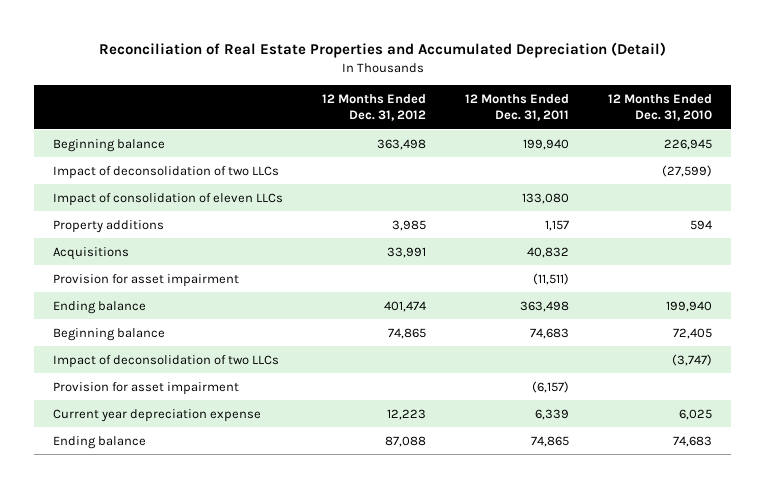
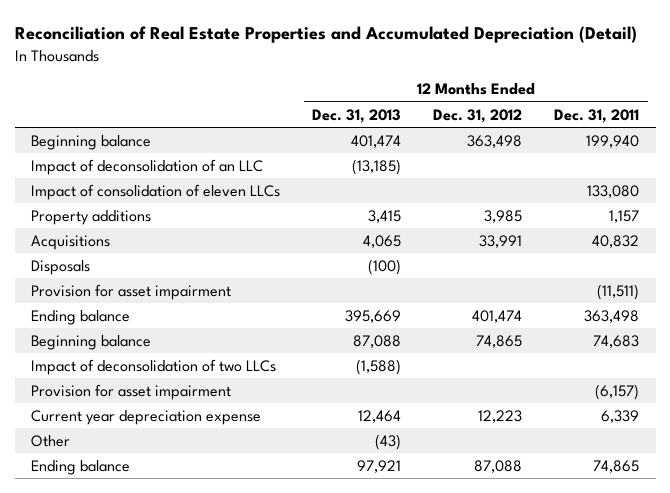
- | 12 Months Ended Dec. 31, 2012 | 12 Months Ended Dec. 31, 2011 | 12 Months Ended Dec. 31, 2010
+ | 12 Months Ended Dec. 31, 2013 | 12 Months Ended Dec. 31, 2012 | 12 Months Ended Dec. 31, 2011
- Impact of deconsolidation of two LLCs | | | (27,599)
+ Impact of deconsolidation of an LLC | (13,185) | |
+ Disposals | (100) | |
+ Other | (43) | |

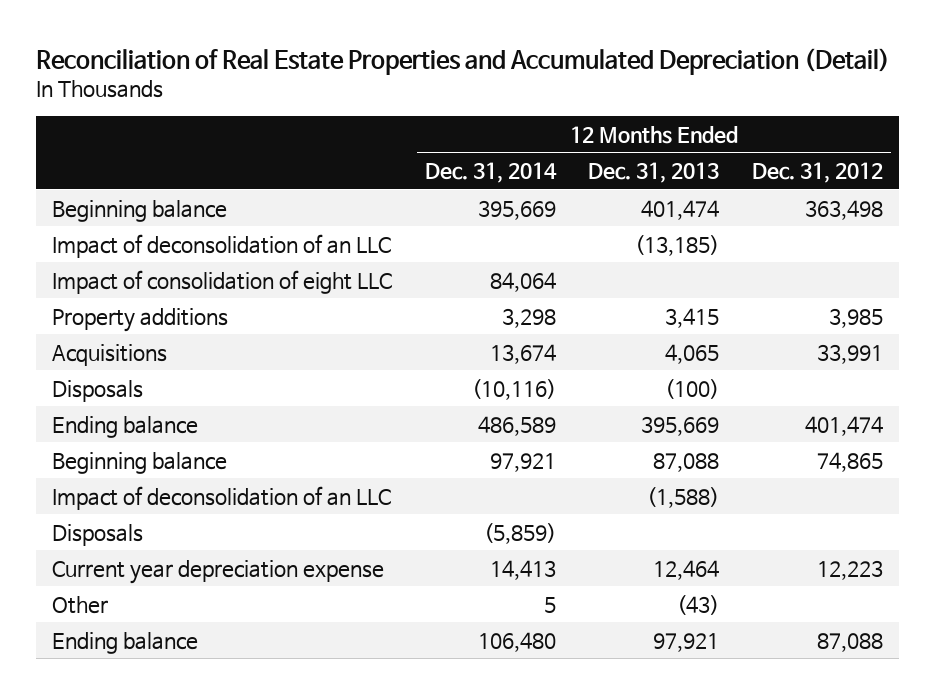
- | 12 Months Ended Dec. 31, 2013 | 12 Months Ended Dec. 31, 2012 | 12 Months Ended Dec. 31, 2011
+ | 12 Months Ended Dec. 31, 2014 | 12 Months Ended Dec. 31, 2013 | 12 Months Ended Dec. 31, 2012
- Impact of consolidation of eleven LLCs | | | 133,080
+ Impact of consolidation of eight LLC | 84,064 | |
- Provision for asset impairment | | | (11,511)
- Impact of deconsolidation of two LLCs | (1,588) | |
- Provision for asset impairment | | | (6,157)
+ Impact of deconsolidation of an LLC | | (1,588) |
+ Disposals | (5,859) | |

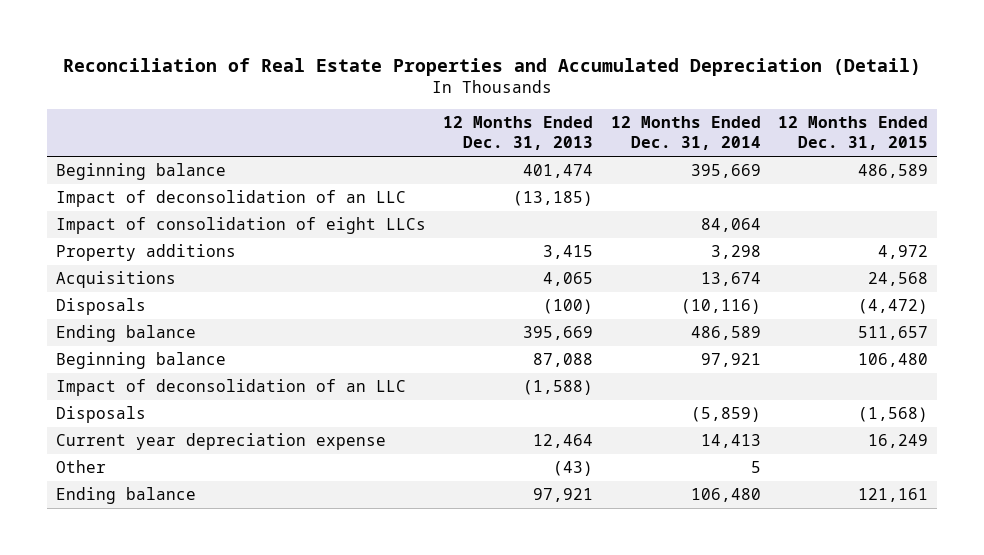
- | 12 Months Ended Dec. 31, 2014 | 12 Months Ended Dec. 31, 2013 | 12 Months Ended Dec. 31, 2012
+ | 12 Months Ended Dec. 31, 2013 | 12 Months Ended Dec. 31, 2014 | 12 Months Ended Dec. 31, 2015
- Impact of consolidation of eight LLC | 84,064 | |
+ Impact of consolidation of eight LLCs | | 84,064 |

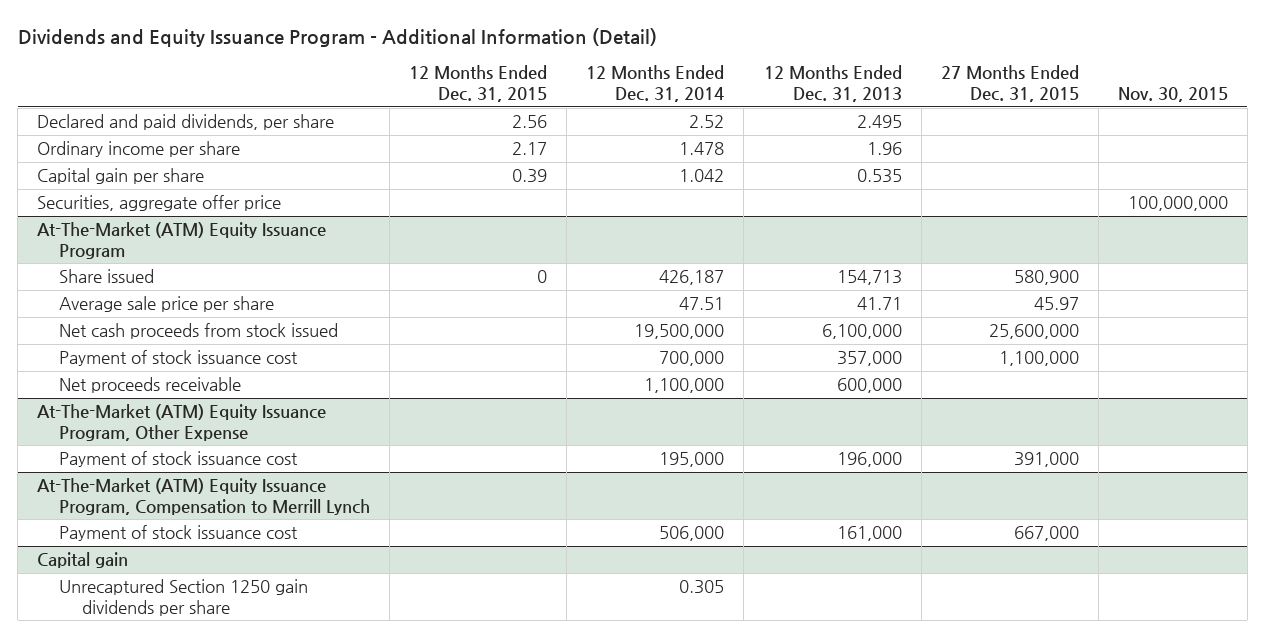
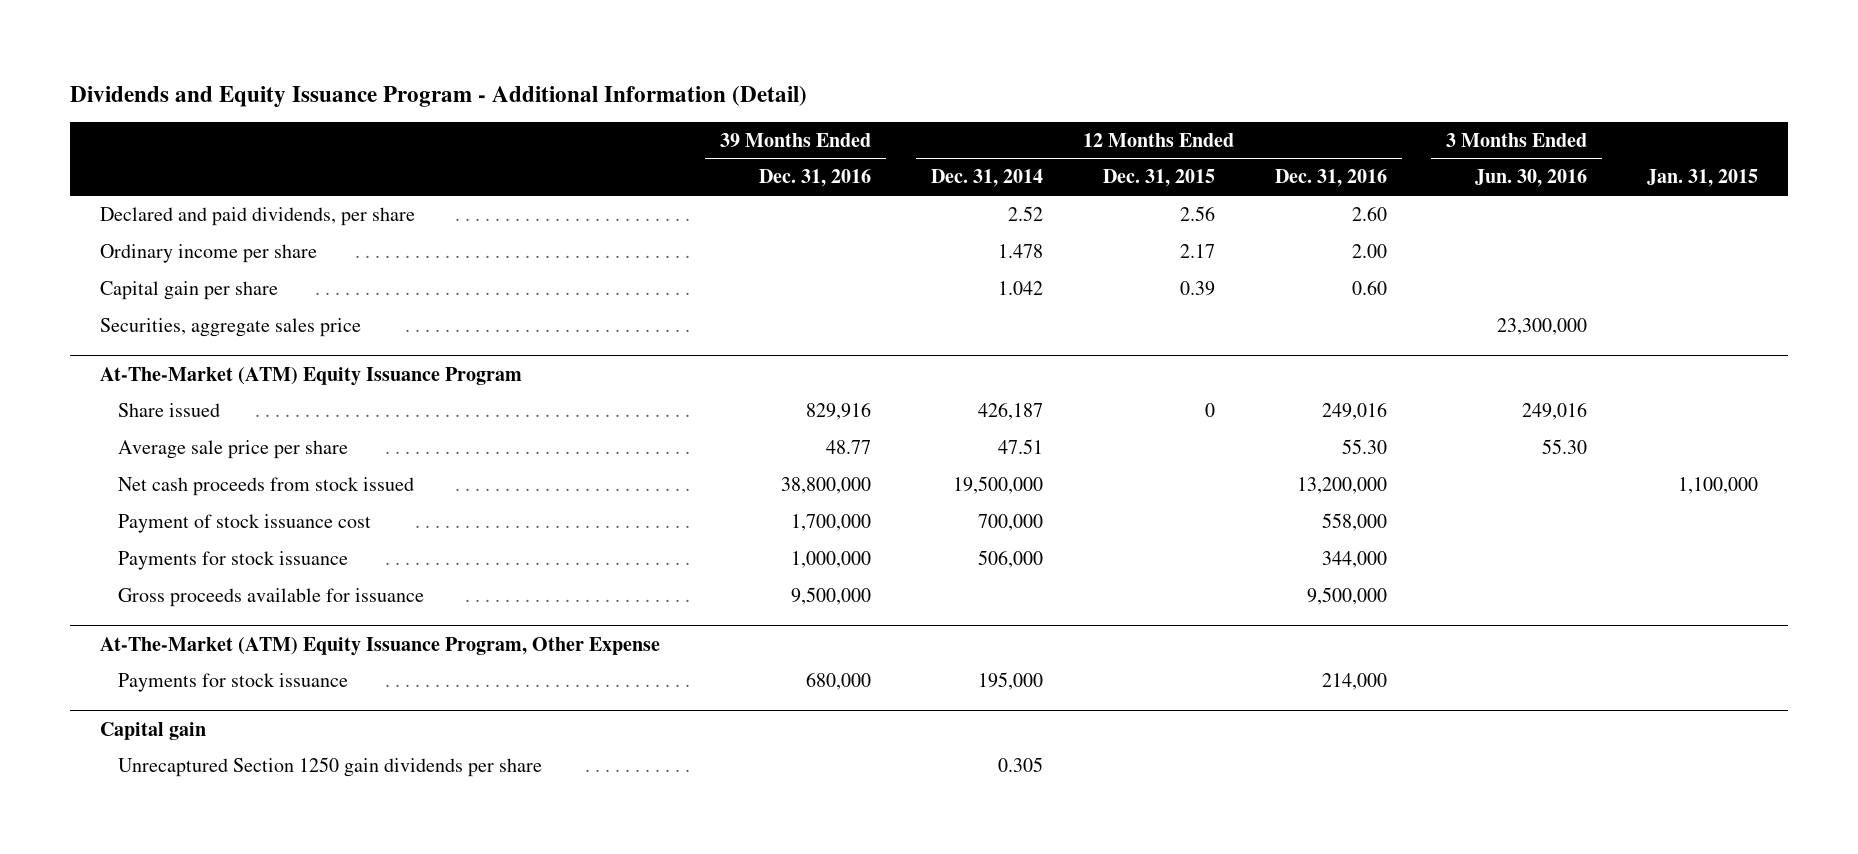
- | 12 Months Ended Dec. 31, 2015 | 12 Months Ended Dec. 31, 2014 | 12 Months Ended Dec. 31, 2013 | 27 Months Ended Dec. 31, 2015 | Nov. 30, 2015
+ | 39 Months Ended Dec. 31, 2016 | 12 Months Ended Dec. 31, 2014 | 12 Months Ended Dec. 31, 2015 | 12 Months Ended Dec. 31, 2016 | 3 Months Ended Jun. 30, 2016 | Jan. 31, 2015
- Securities, aggregate offer price | | | | | 100,000,000
+ Securities, aggregate sales price | | | | | 23,300,000 |
@ At-The-Market (ATM) Equity Issuance Program
- Net proceeds receivable | | 1,100,000 | 600,000 | |
+ Payments for stock issuance | 1,000,000 | 506,000 | | 344,000 | |
+ Gross proceeds available for issuance | 9,500,000 | | | 9,500,000 | |
@ At-The-Market (ATM) Equity Issuance Program, Other Expense
- Payment of stock issuance cost | | 195,000 | 196,000 | 391,000 |
- At-The-Market (ATM) Equity Issuance Program, Compensation to Merrill Lynch
- Payment of stock issuance cost | | 506,000 | 161,000 | 667,000 |
@ At-The-Market (ATM) Equity Issuance Program, Other Expense
+ Payments for stock issuance | 680,000 | 195,000 | | 214,000 | |

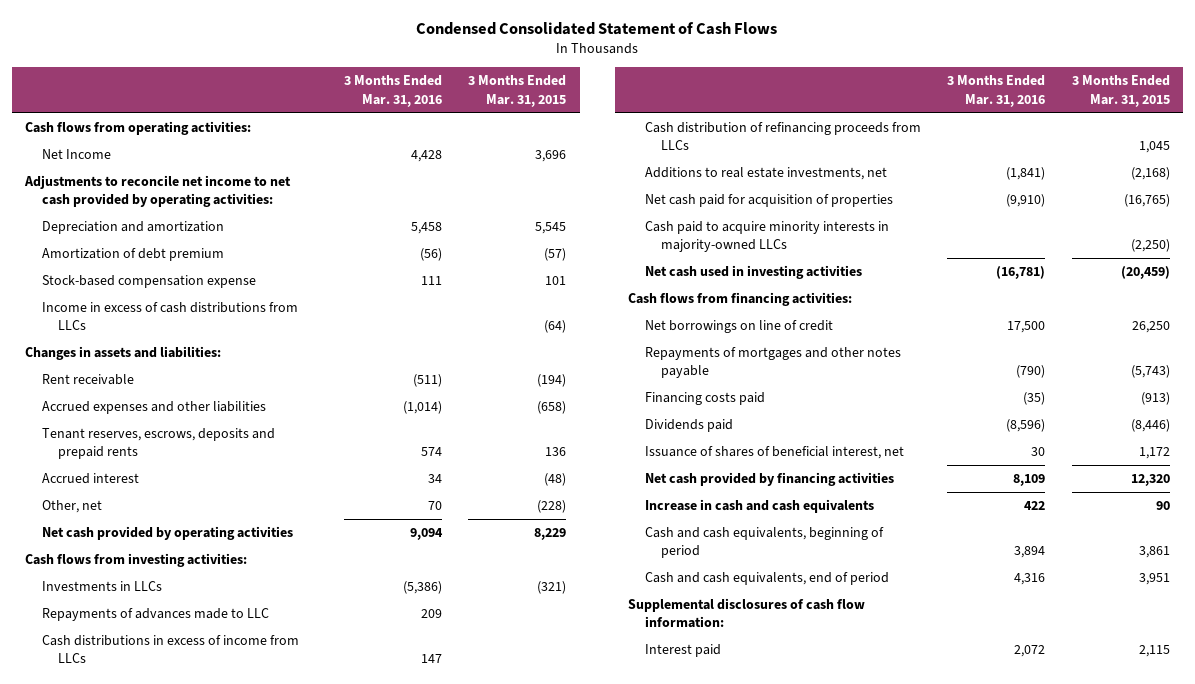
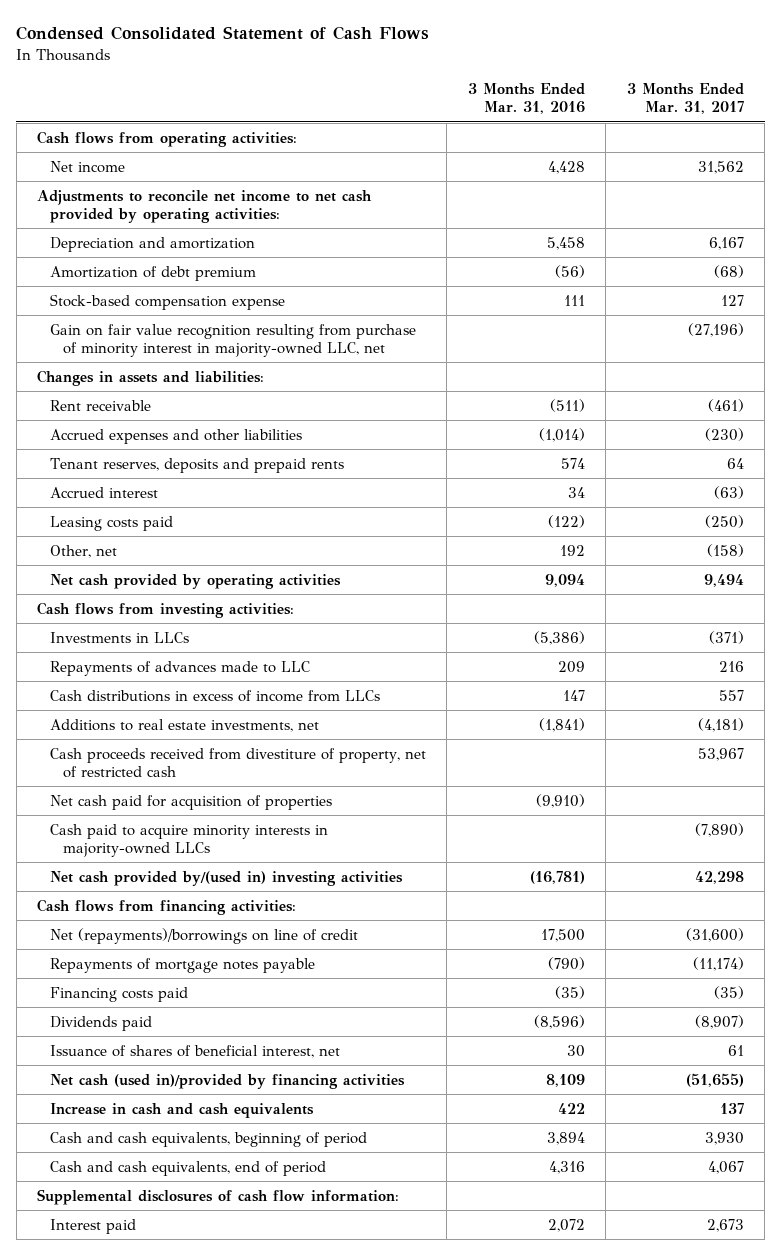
- | 3 Months Ended Mar. 31, 2016 | 3 Months Ended Mar. 31, 2015
+ | 3 Months Ended Mar. 31, 2016 | 3 Months Ended Mar. 31, 2017
- Net Income | 4,428 | 3,696
+ Net income | 4,428 | 31,562
- Income in excess of cash distributions from LLCs | | (64)
+ Gain on fair value recognition resulting from purchase of minority interest in majority-owned LLC, net | | (27,196)
- Tenant reserves, escrows, deposits and prepaid rents | 574 | 136
+ Tenant reserves, deposits and prepaid rents | 574 | 64
- Other, net | 70 | (228)
+ Leasing costs paid | (122) | (250)
+ Other, net | 192 | (158)
- Cash distribution of refinancing proceeds from LLCs | | 1,045
+ Cash proceeds received from divestiture of property, net of restricted cash | | 53,967
- Net cash used in investing activities | (16,781) | (20,459)
+ Net cash provided by/(used in) investing activities | (16,781) | 42,298
- Net borrowings on line of credit | 17,500 | 26,250
- Repayments of mortgages and other notes payable | (790) | (5,743)
+ Net (repayments)/borrowings on line of credit | 17,500 | (31,600)
+ Repayments of mortgage notes payable | (790) | (11,174)
- Net cash provided by financing activities | 8,109 | 12,320
+ Net cash (used in)/provided by financing activities | 8,109 | (51,655)

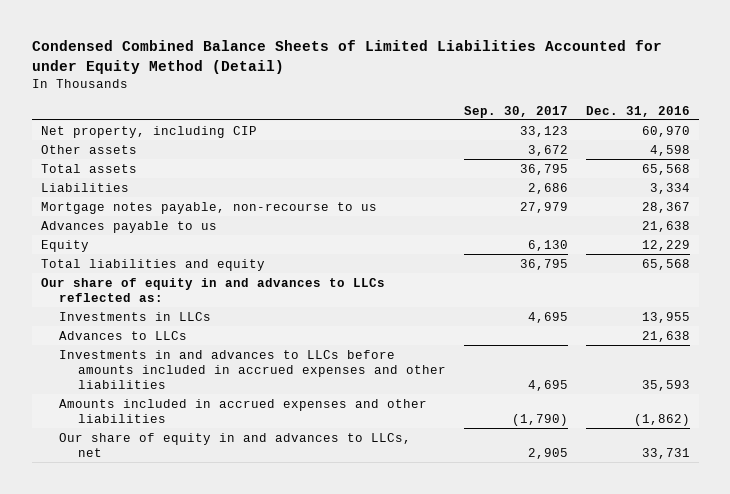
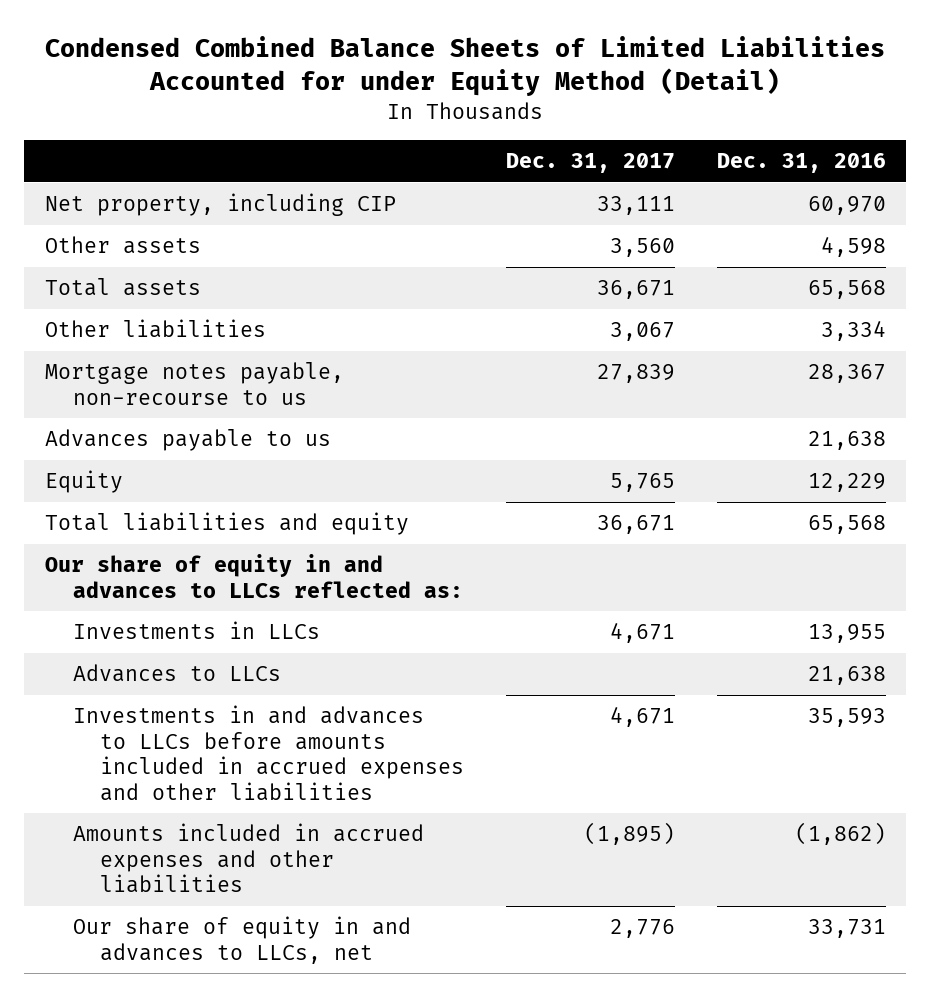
- | Sep. 30, 2017 | Dec. 31, 2016
+ | Dec. 31, 2017 | Dec. 31, 2016
- Liabilities | 2,686 | 3,334
+ Other liabilities | 3,067 | 3,334

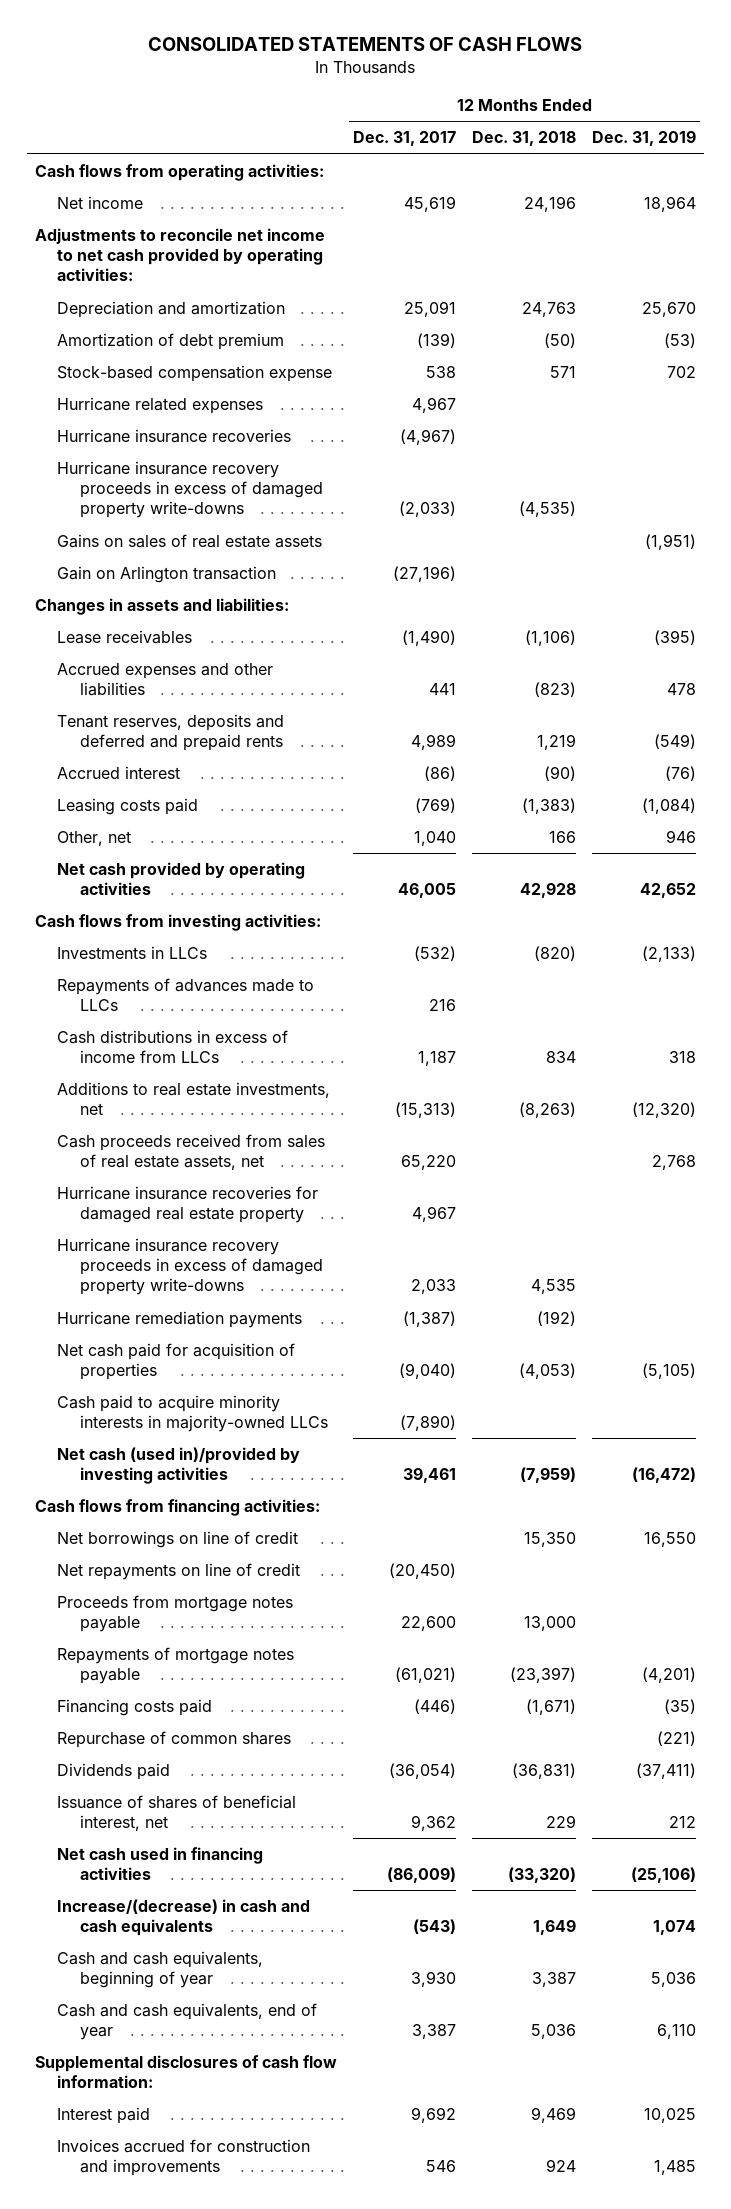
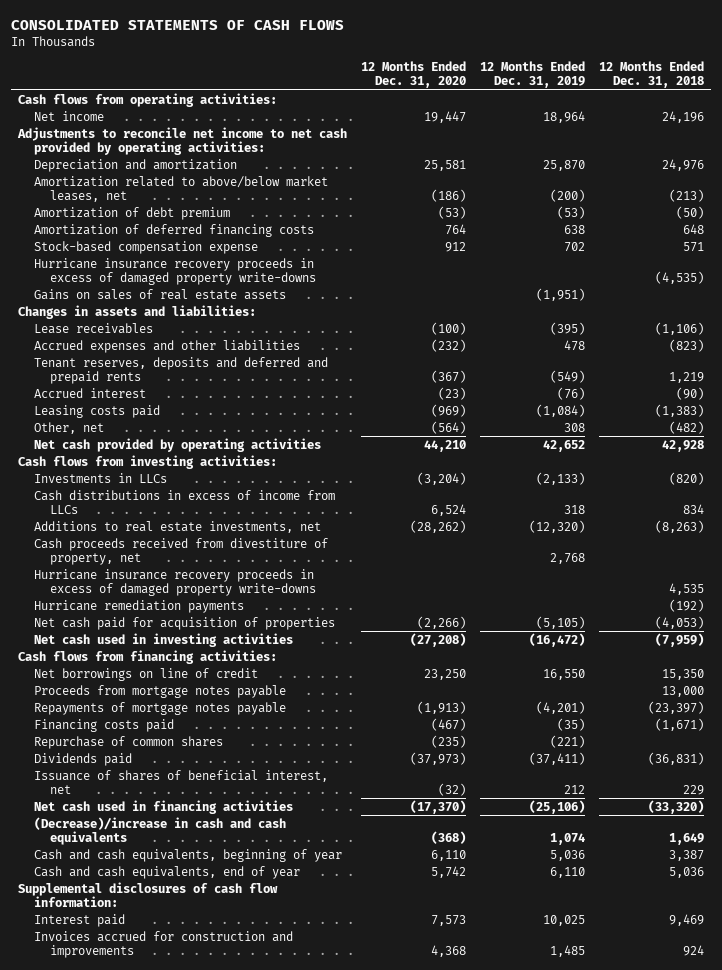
- | 12 Months Ended Dec. 31, 2017 | 12 Months Ended Dec. 31, 2018 | 12 Months Ended Dec. 31, 2019
+ | 12 Months Ended Dec. 31, 2020 | 12 Months Ended Dec. 31, 2019 | 12 Months Ended Dec. 31, 2018
- Depreciation and amortization | 25,091 | 24,763 | 25,670
+ Depreciation and amortization | 25,581 | 25,870 | 24,976
+ Amortization related to above/below market leases, net | (186) | (200) | (213)
+ Amortization of deferred financing costs | 764 | 638 | 648
- Hurricane related expenses | 4,967 | |
- Hurricane insurance recoveries | (4,967) | |
- Gain on Arlington transaction | (27,196) | |
- Other, net | 1,040 | 166 | 946
+ Other, net | (564) | 308 | (482)
- Repayments of advances made to LLCs | 216 | |
- Cash proceeds received from sales of real estate assets, net | 65,220 | | 2,768
- Hurricane insurance recoveries for damaged real estate property | 4,967 | |
+ Cash proceeds received from divestiture of property, net | | 2,768 |
- Cash paid to acquire minority interests in majority-owned LLCs | (7,890) | |
- Net cash (used in)/provided by investing activities | 39,461 | (7,959) | (16,472)
+ Net cash used in investing activities | (27,208) | (16,472) | (7,959)
- Net repayments on line of credit | (20,450) | |
- Increase/(decrease) in cash and cash equivalents | (543) | 1,649 | 1,074
+ (Decrease)/increase in cash and cash equivalents | (368) | 1,074 | 1,649

